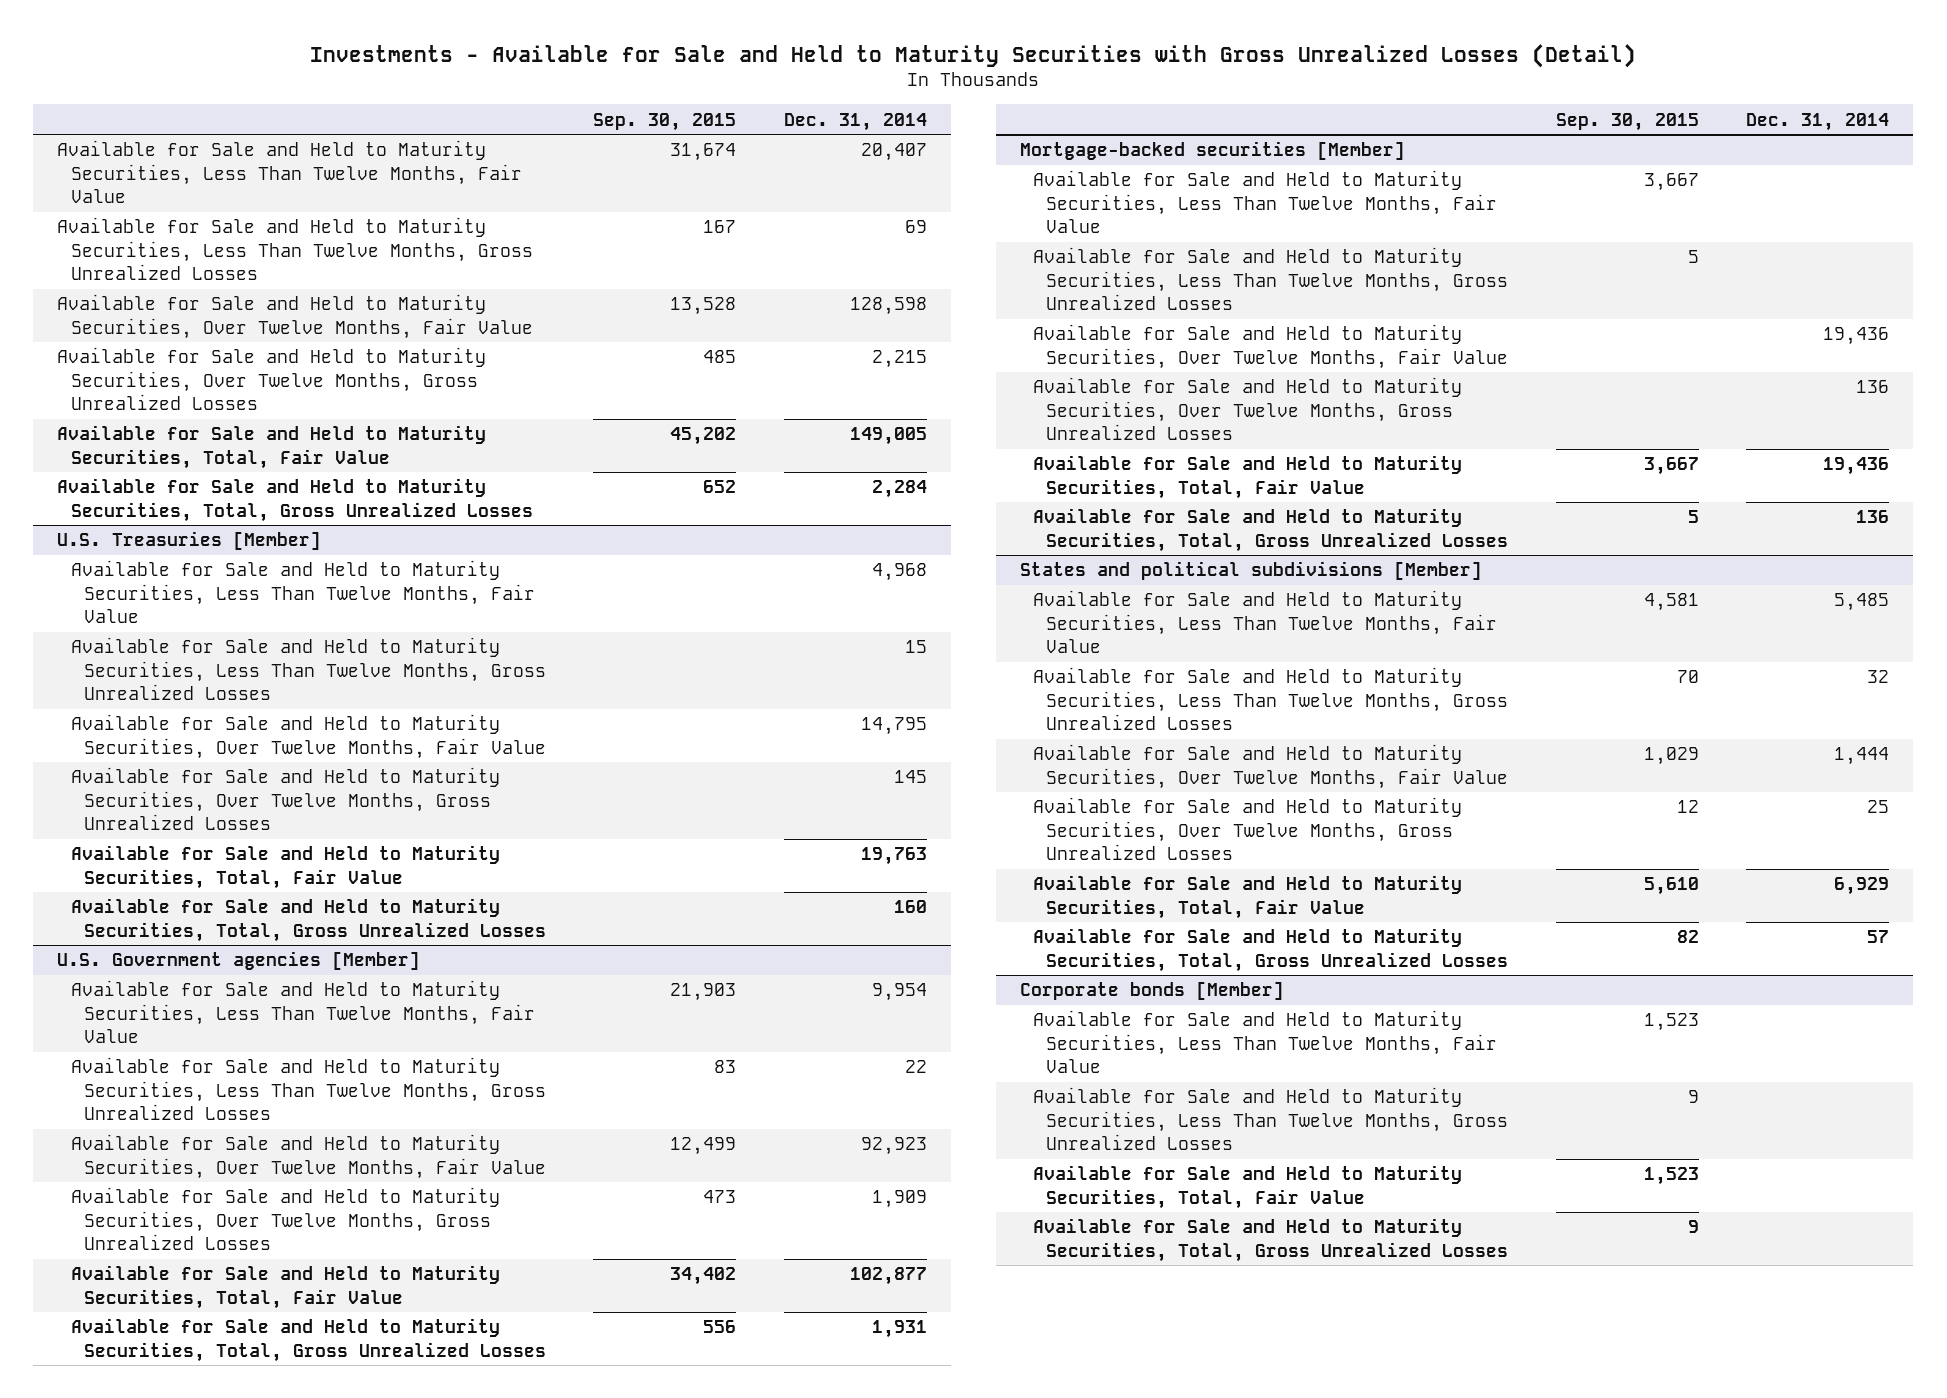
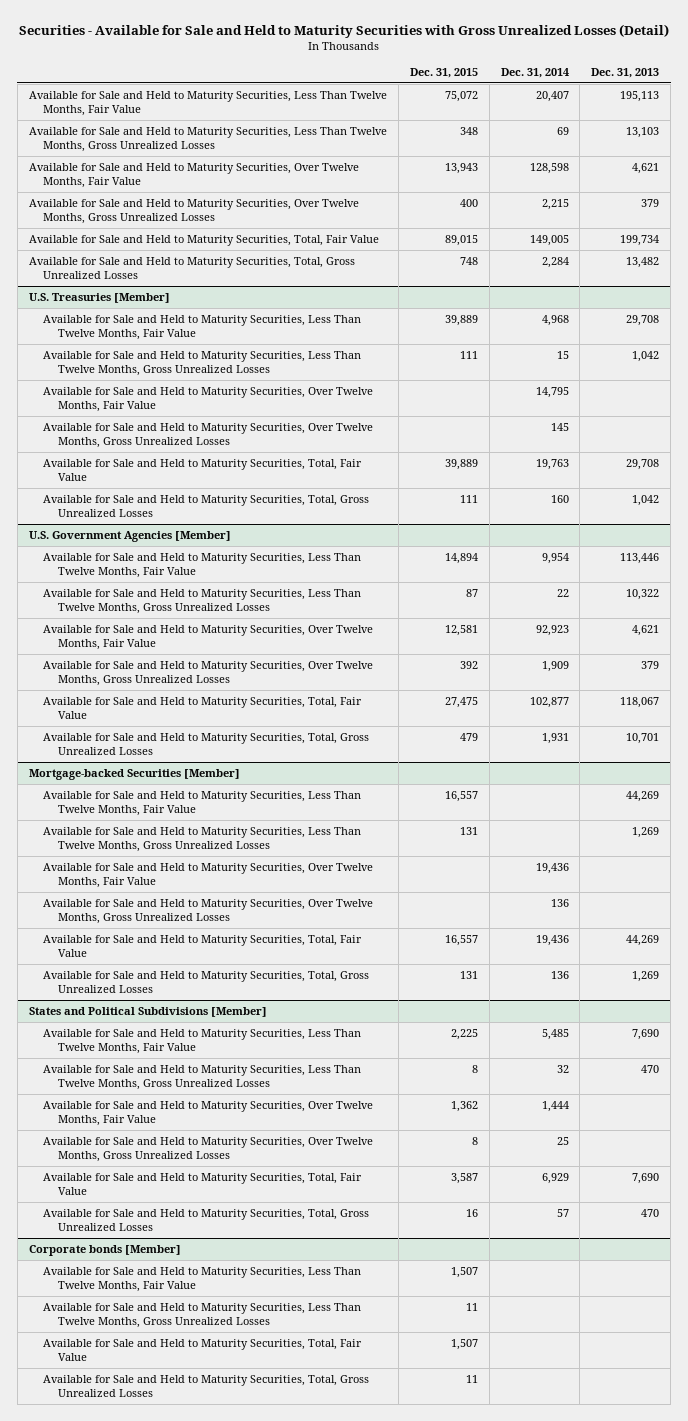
- Investments - Available for Sale and Held to Maturity Securities with Gross Unrealized Losses (Detail)
+ Securities - Available for Sale and Held to Maturity Securities with Gross Unrealized Losses (Detail)
- | Sep. 30, 2015 | Dec. 31, 2014
+ | Dec. 31, 2015 | Dec. 31, 2014 | Dec. 31, 2013
- U.S. Government agencies [Member]
+ U.S. Government Agencies [Member]
- Mortgage-backed securities [Member]
+ Mortgage-backed Securities [Member]
- States and political subdivisions [Member]
+ States and Political Subdivisions [Member]

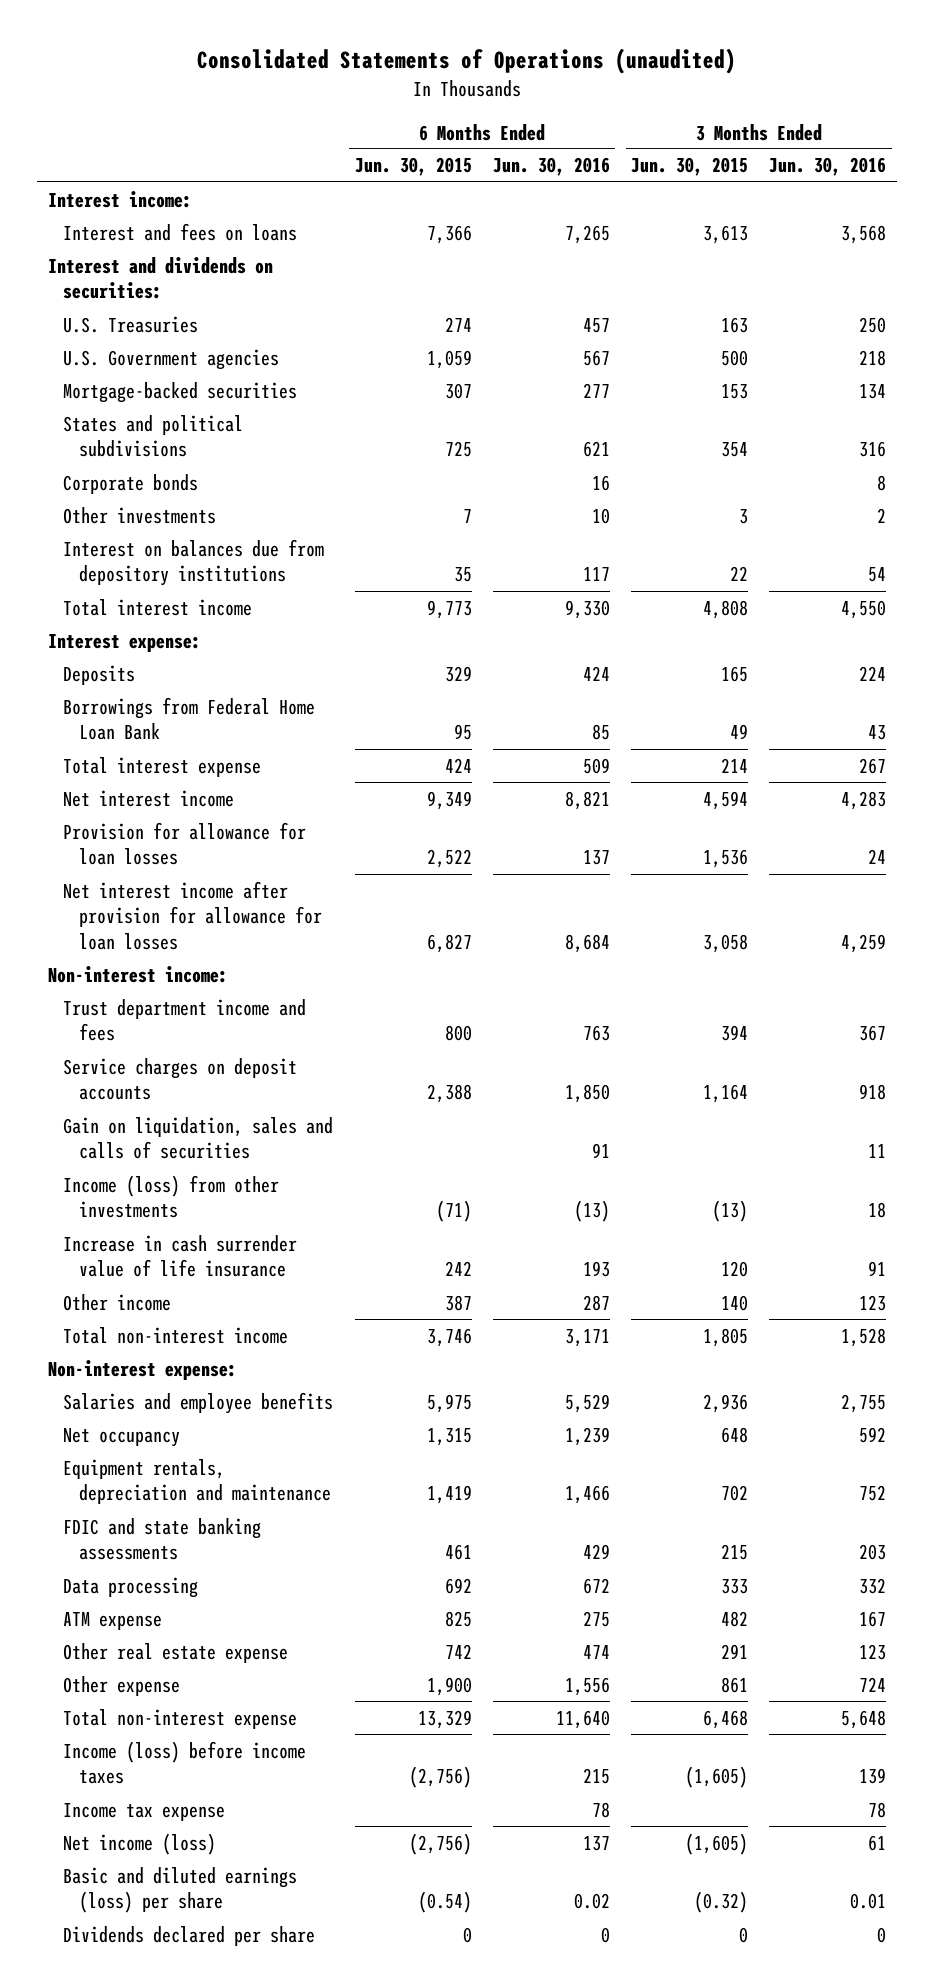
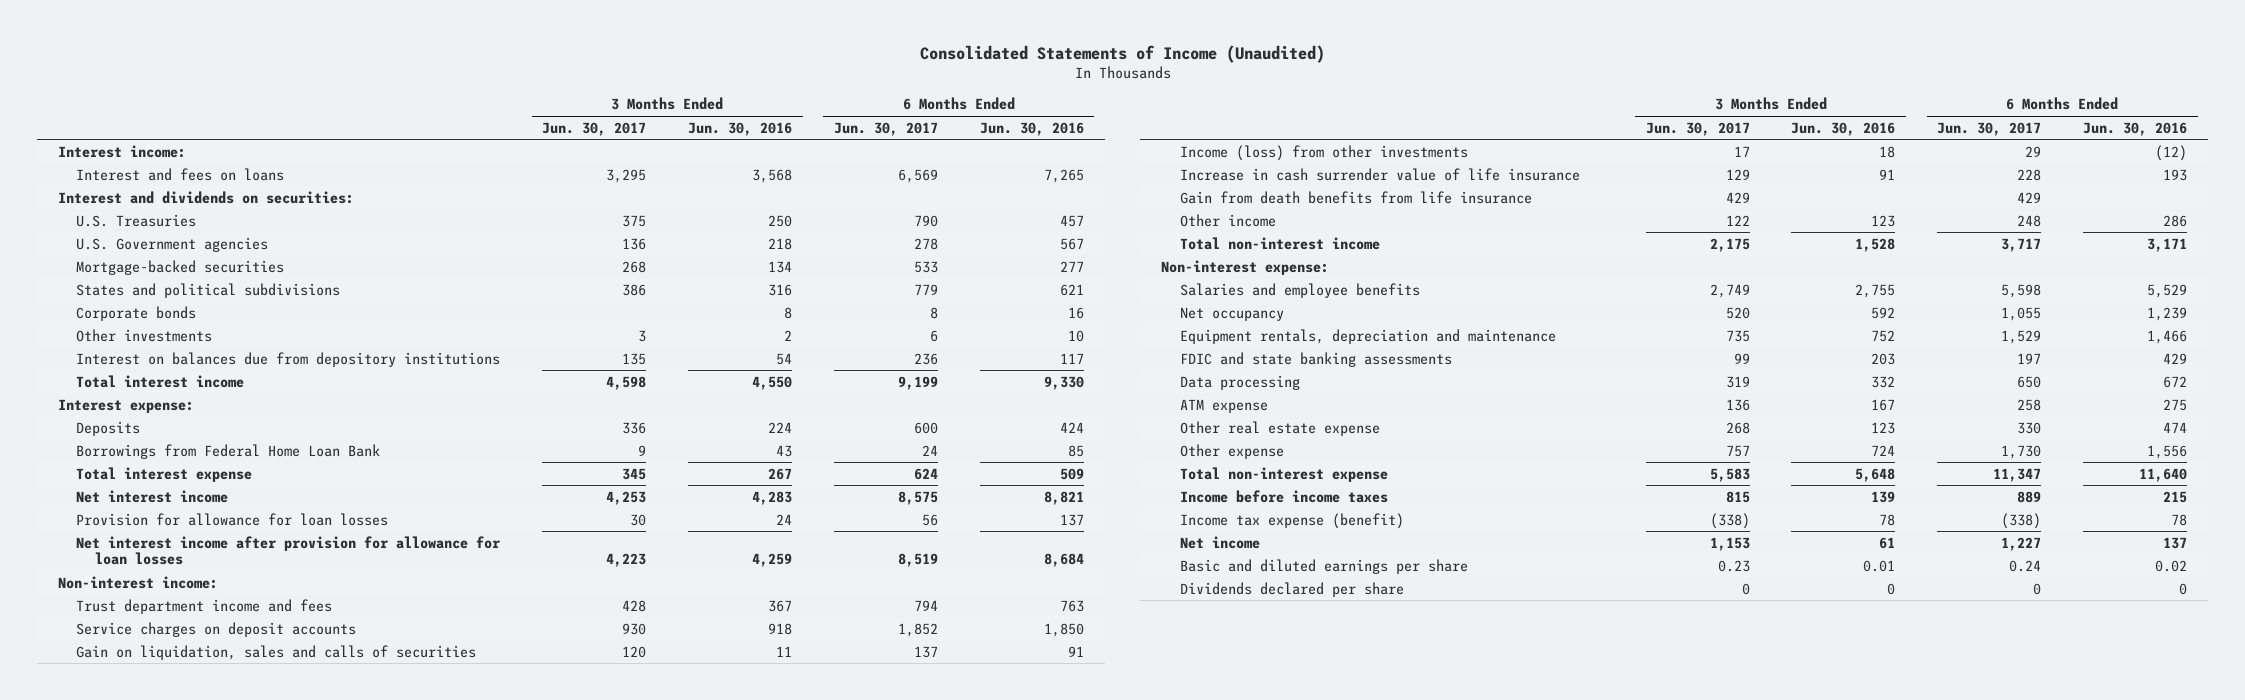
- Consolidated Statements of Operations (unaudited)
+ Consolidated Statements of Income (Unaudited)
- | 6 Months Ended Jun. 30, 2015 | 6 Months Ended Jun. 30, 2016 | 3 Months Ended Jun. 30, 2015 | 3 Months Ended Jun. 30, 2016
+ | 3 Months Ended Jun. 30, 2017 | 3 Months Ended Jun. 30, 2016 | 6 Months Ended Jun. 30, 2017 | 6 Months Ended Jun. 30, 2016
- Income (loss) from other investments | (71) | (13) | (13) | 18
+ Income (loss) from other investments | 17 | 18 | 29 | (12)
- Other income | 387 | 287 | 140 | 123
+ Gain from death benefits from life insurance | 429 | | 429 |
+ Other income | 122 | 123 | 248 | 286
- Income (loss) before income taxes | (2,756) | 215 | (1,605) | 139
- Income tax expense | | 78 | | 78
- Net income (loss) | (2,756) | 137 | (1,605) | 61
- Basic and diluted earnings (loss) per share | (0.54) | 0.02 | (0.32) | 0.01
+ Income before income taxes | 815 | 139 | 889 | 215
+ Income tax expense (benefit) | (338) | 78 | (338) | 78
+ Net income | 1,153 | 61 | 1,227 | 137
+ Basic and diluted earnings per share | 0.23 | 0.01 | 0.24 | 0.02

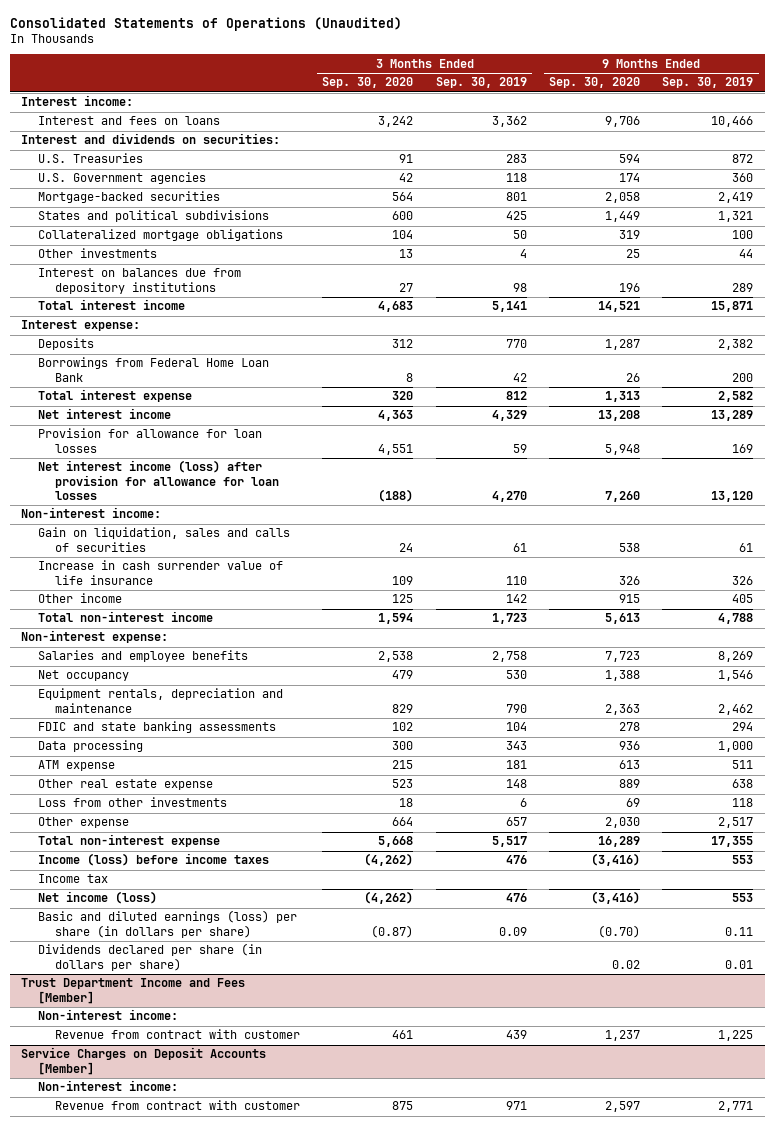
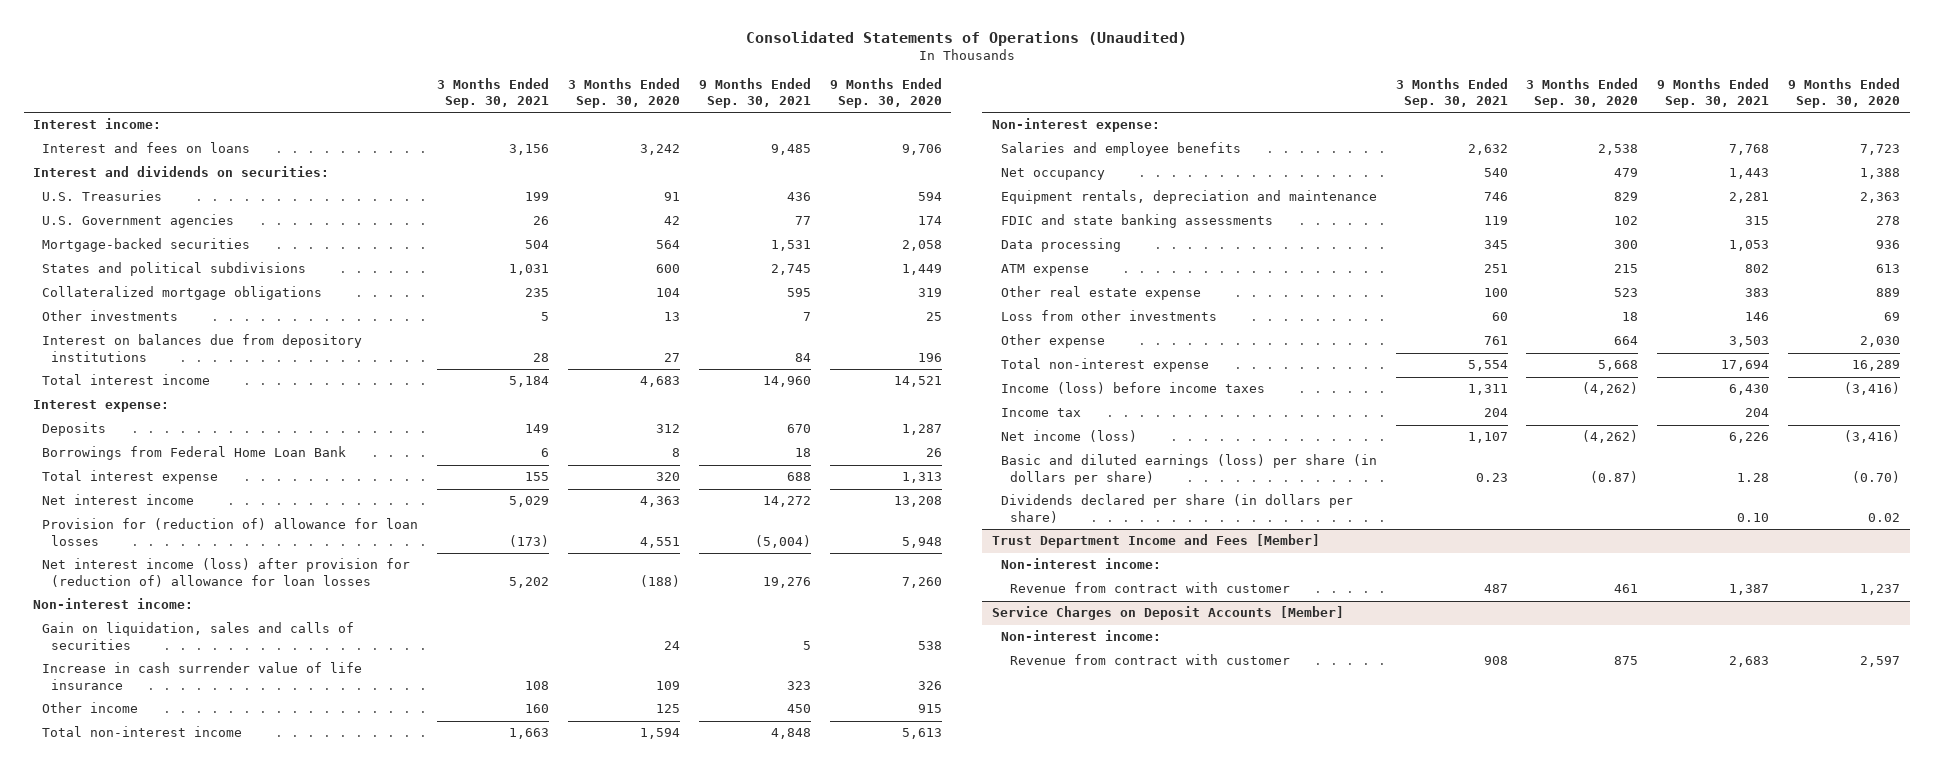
- | 3 Months Ended Sep. 30, 2020 | 3 Months Ended Sep. 30, 2019 | 9 Months Ended Sep. 30, 2020 | 9 Months Ended Sep. 30, 2019
+ | 3 Months Ended Sep. 30, 2021 | 3 Months Ended Sep. 30, 2020 | 9 Months Ended Sep. 30, 2021 | 9 Months Ended Sep. 30, 2020
- Provision for allowance for loan losses | 4,551 | 59 | 5,948 | 169
- Net interest income (loss) after provision for allowance for loan losses | (188) | 4,270 | 7,260 | 13,120
+ Provision for (reduction of) allowance for loan losses | (173) | 4,551 | (5,004) | 5,948
+ Net interest income (loss) after provision for (reduction of) allowance for loan losses | 5,202 | (188) | 19,276 | 7,260

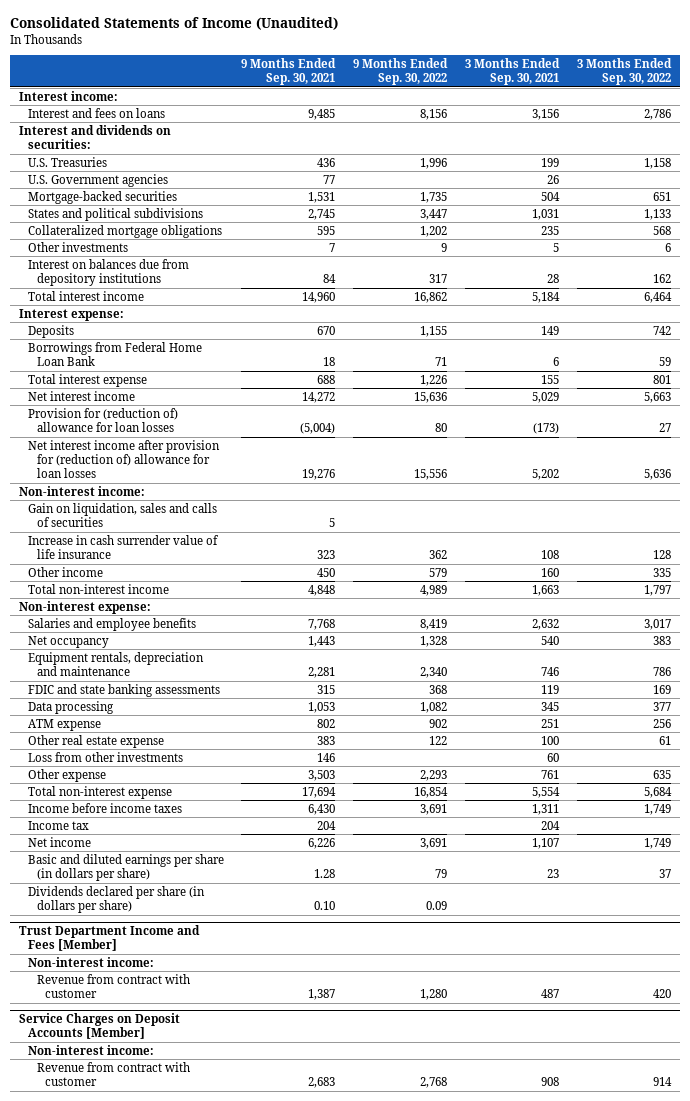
- Consolidated Statements of Operations (Unaudited)
+ Consolidated Statements of Income (Unaudited)
- | 3 Months Ended Sep. 30, 2021 | 3 Months Ended Sep. 30, 2020 | 9 Months Ended Sep. 30, 2021 | 9 Months Ended Sep. 30, 2020
+ | 9 Months Ended Sep. 30, 2021 | 9 Months Ended Sep. 30, 2022 | 3 Months Ended Sep. 30, 2021 | 3 Months Ended Sep. 30, 2022
- Net interest income (loss) after provision for (reduction of) allowance for loan losses | 5,202 | (188) | 19,276 | 7,260
+ Net interest income after provision for (reduction of) allowance for loan losses | 19,276 | 15,556 | 5,202 | 5,636
- Income (loss) before income taxes | 1,311 | (4,262) | 6,430 | (3,416)
+ Income before income taxes | 6,430 | 3,691 | 1,311 | 1,749
- Net income (loss) | 1,107 | (4,262) | 6,226 | (3,416)
- Basic and diluted earnings (loss) per share (in dollars per share) | 0.23 | (0.87) | 1.28 | (0.70)
+ Net income | 6,226 | 3,691 | 1,107 | 1,749
+ Basic and diluted earnings per share (in dollars per share) | 1.28 | 79 | 23 | 37

